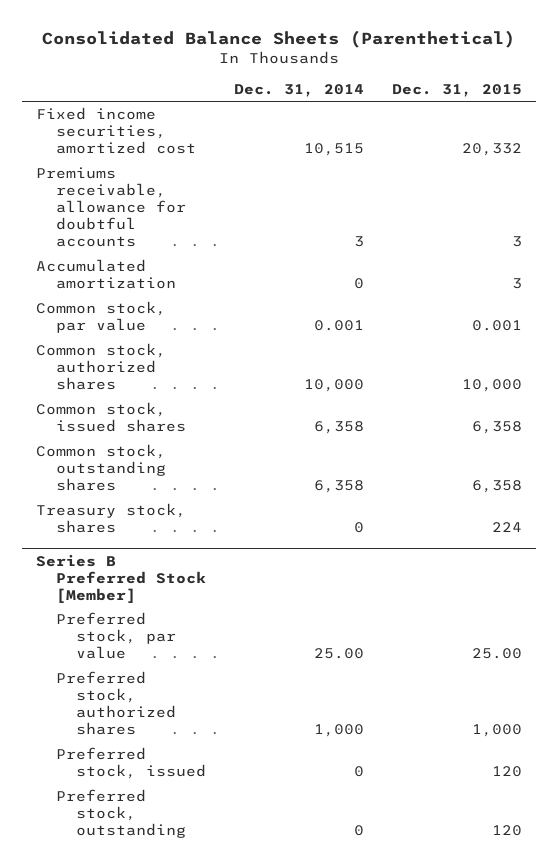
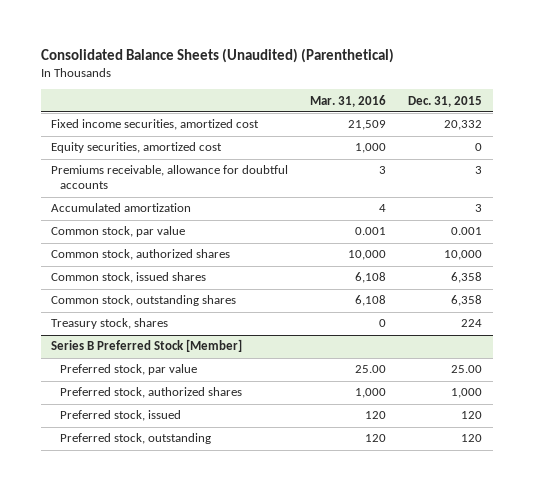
- Consolidated Balance Sheets (Parenthetical)
+ Consolidated Balance Sheets (Unaudited) (Parenthetical)
- | Dec. 31, 2014 | Dec. 31, 2015
+ | Mar. 31, 2016 | Dec. 31, 2015
+ Equity securities, amortized cost | 1,000 | 0

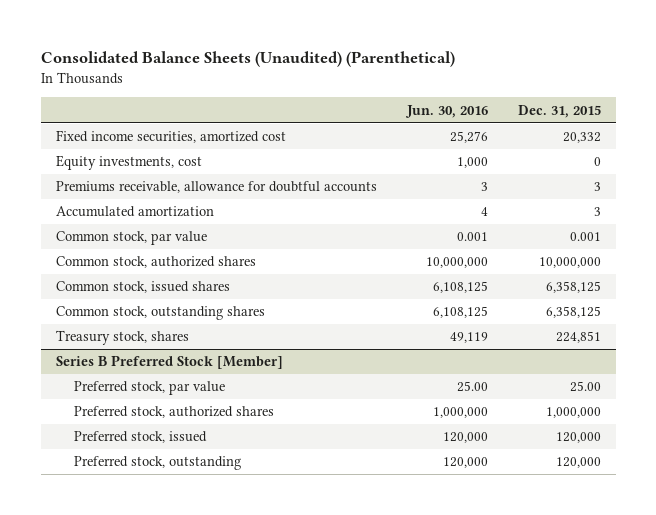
- | Mar. 31, 2016 | Dec. 31, 2015
+ | Jun. 30, 2016 | Dec. 31, 2015
- Equity securities, amortized cost | 1,000 | 0
+ Equity investments, cost | 1,000 | 0
- Common stock, authorized shares | 10,000 | 10,000
- Common stock, issued shares | 6,108 | 6,358
- Common stock, outstanding shares | 6,108 | 6,358
- Treasury stock, shares | 0 | 224
+ Common stock, authorized shares | 10,000,000 | 10,000,000
+ Common stock, issued shares | 6,108,125 | 6,358,125
+ Common stock, outstanding shares | 6,108,125 | 6,358,125
+ Treasury stock, shares | 49,119 | 224,851
@ Series B Preferred Stock [Member]
- Preferred stock, authorized shares | 1,000 | 1,000
- Preferred stock, issued | 120 | 120
- Preferred stock, outstanding | 120 | 120
+ Preferred stock, authorized shares | 1,000,000 | 1,000,000
+ Preferred stock, issued | 120,000 | 120,000
+ Preferred stock, outstanding | 120,000 | 120,000

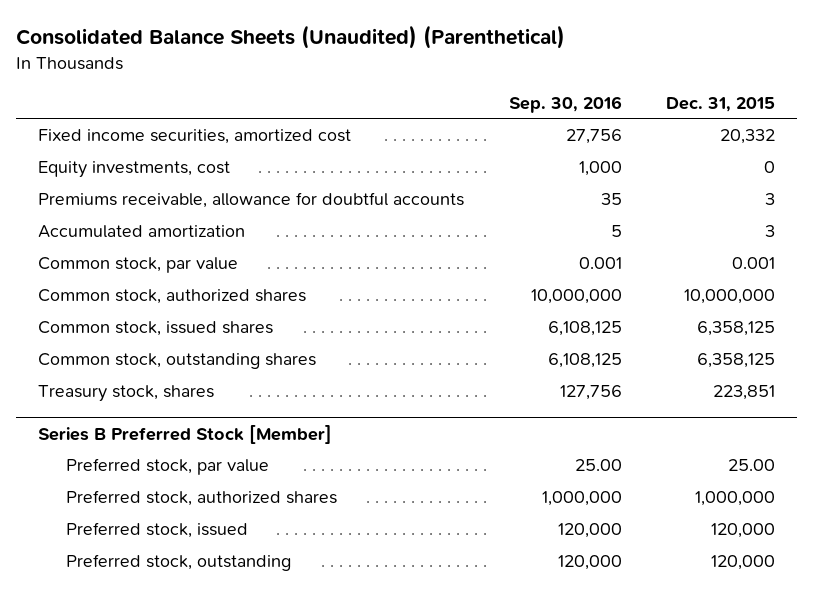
- | Jun. 30, 2016 | Dec. 31, 2015
+ | Sep. 30, 2016 | Dec. 31, 2015
- Treasury stock, shares | 49,119 | 224,851
+ Treasury stock, shares | 127,756 | 223,851

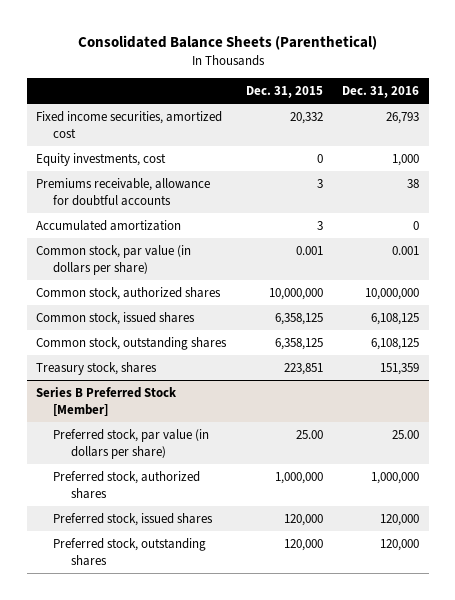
- Consolidated Balance Sheets (Unaudited) (Parenthetical)
+ Consolidated Balance Sheets (Parenthetical)
- | Sep. 30, 2016 | Dec. 31, 2015
+ | Dec. 31, 2015 | Dec. 31, 2016
- Common stock, par value | 0.001 | 0.001
+ Common stock, par value (in dollars per share) | 0.001 | 0.001
@ Series B Preferred Stock [Member]
- Preferred stock, par value | 25.00 | 25.00
+ Preferred stock, par value (in dollars per share) | 25.00 | 25.00
- Preferred stock, issued | 120,000 | 120,000
- Preferred stock, outstanding | 120,000 | 120,000
+ Preferred stock, issued shares | 120,000 | 120,000
+ Preferred stock, outstanding shares | 120,000 | 120,000

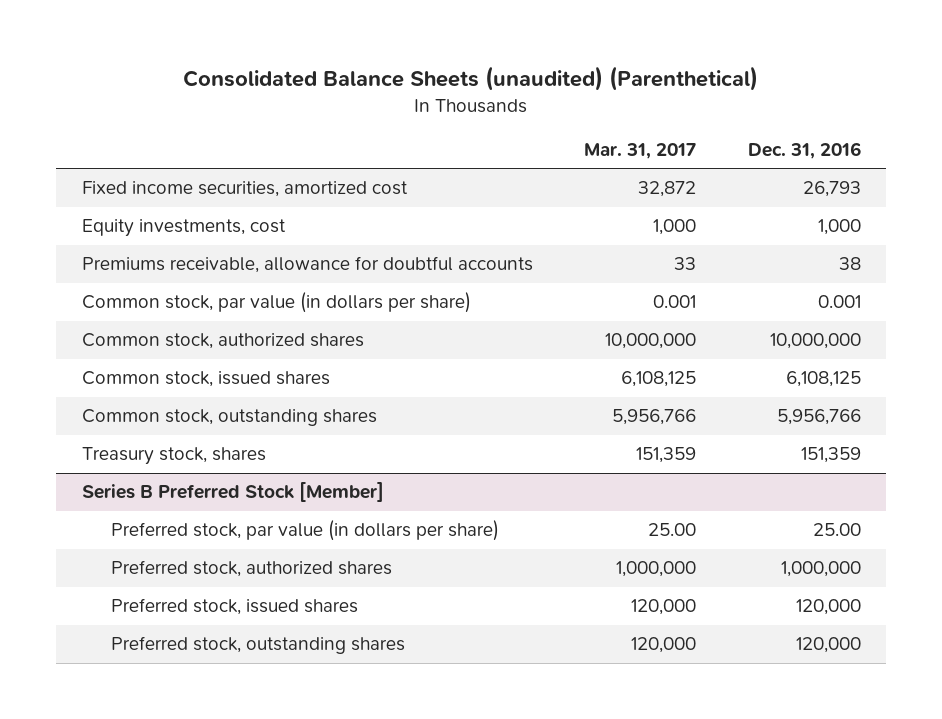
- Consolidated Balance Sheets (Parenthetical)
+ Consolidated Balance Sheets (unaudited) (Parenthetical)
- | Dec. 31, 2015 | Dec. 31, 2016
+ | Mar. 31, 2017 | Dec. 31, 2016
- Accumulated amortization | 3 | 0
- Common stock, outstanding shares | 6,358,125 | 6,108,125
+ Common stock, outstanding shares | 5,956,766 | 5,956,766

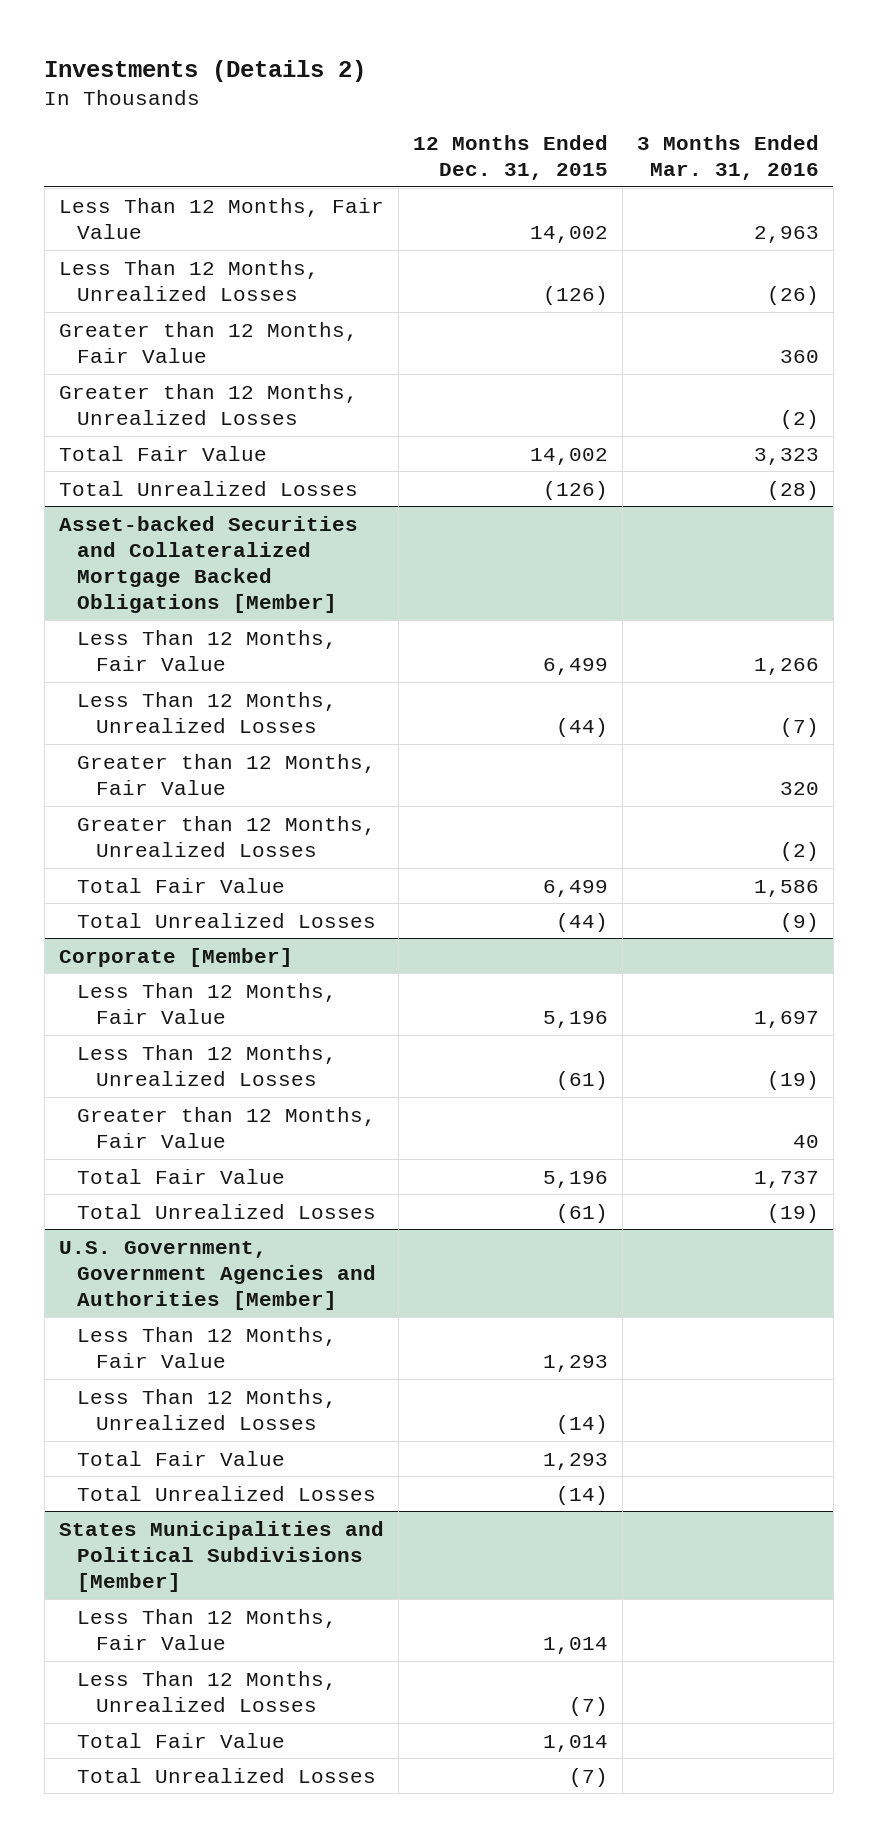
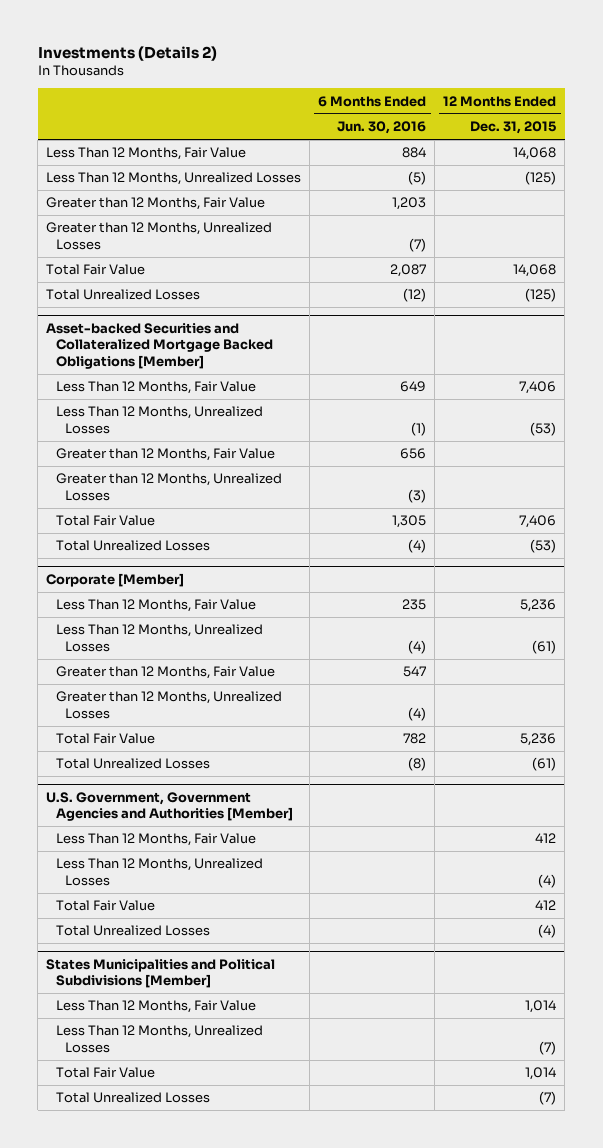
- | 12 Months Ended Dec. 31, 2015 | 3 Months Ended Mar. 31, 2016
+ | 6 Months Ended Jun. 30, 2016 | 12 Months Ended Dec. 31, 2015
- Less Than 12 Months, Fair Value | 14,002 | 2,963
- Less Than 12 Months, Unrealized Losses | (126) | (26)
+ Less Than 12 Months, Fair Value | 884 | 14,068
+ Less Than 12 Months, Unrealized Losses | (5) | (125)
- Total Fair Value | 14,002 | 3,323
- Total Unrealized Losses | (126) | (28)
+ Total Fair Value | 2,087 | 14,068
+ Total Unrealized Losses | (12) | (125)
@ Asset-backed Securities and Collateralized Mortgage Backed Obligations [Member]
- Less Than 12 Months, Fair Value | 6,499 | 1,266
- Less Than 12 Months, Unrealized Losses | (44) | (7)
+ Less Than 12 Months, Fair Value | 649 | 7,406
+ Less Than 12 Months, Unrealized Losses | (1) | (53)
- Total Fair Value | 6,499 | 1,586
- Total Unrealized Losses | (44) | (9)
+ Total Fair Value | 1,305 | 7,406
+ Total Unrealized Losses | (4) | (53)
@ Corporate [Member]
- Less Than 12 Months, Fair Value | 5,196 | 1,697
+ Less Than 12 Months, Fair Value | 235 | 5,236
- Total Fair Value | 5,196 | 1,737
+ Greater than 12 Months, Unrealized Losses | (4) |
+ Total Fair Value | 782 | 5,236
@ U.S. Government, Government Agencies and Authorities [Member]
- Less Than 12 Months, Fair Value | 1,293 |
- Less Than 12 Months, Unrealized Losses | (14) |
- Total Fair Value | 1,293 |
- Total Unrealized Losses | (14) |
+ Less Than 12 Months, Fair Value | | 412
+ Less Than 12 Months, Unrealized Losses | | (4)
+ Total Fair Value | | 412
+ Total Unrealized Losses | | (4)

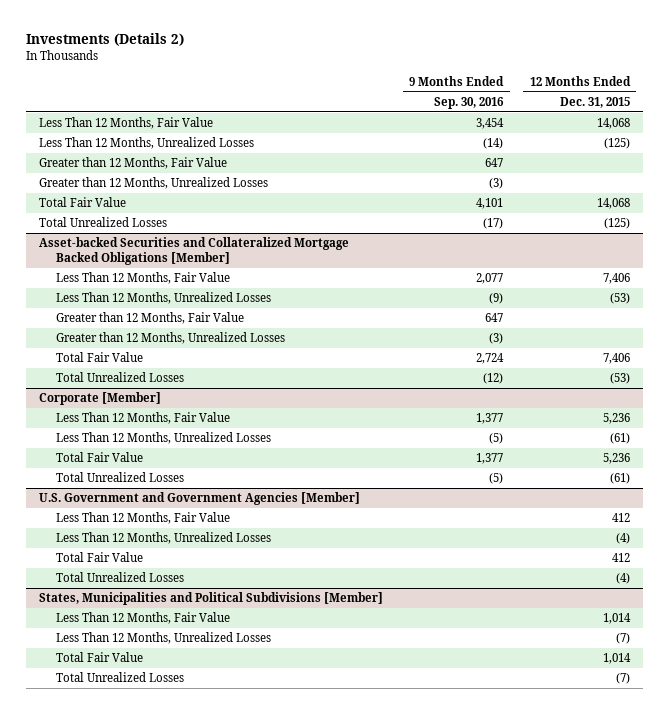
- | 6 Months Ended Jun. 30, 2016 | 12 Months Ended Dec. 31, 2015
+ | 9 Months Ended Sep. 30, 2016 | 12 Months Ended Dec. 31, 2015
@ Corporate [Member]
- Greater than 12 Months, Fair Value | 547 |
- Greater than 12 Months, Unrealized Losses | (4) |
- U.S. Government, Government Agencies and Authorities [Member]
+ U.S. Government and Government Agencies [Member]
- States Municipalities and Political Subdivisions [Member]
+ States, Municipalities and Political Subdivisions [Member]

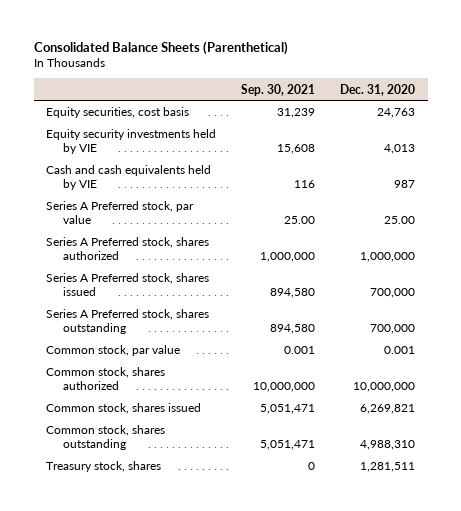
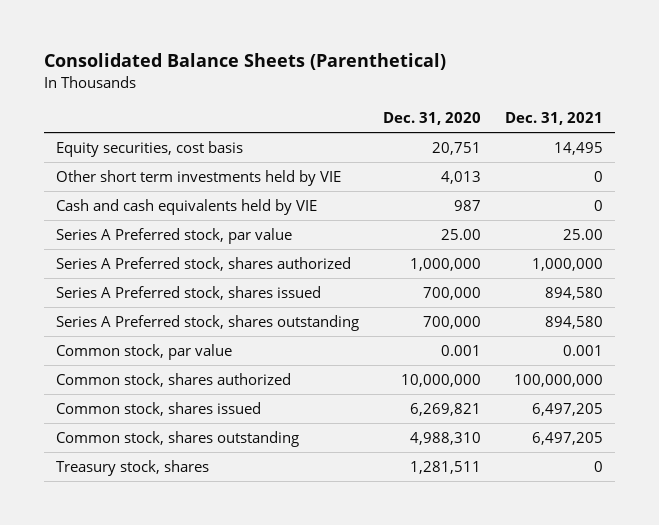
- | Sep. 30, 2021 | Dec. 31, 2020
+ | Dec. 31, 2020 | Dec. 31, 2021
- Equity securities, cost basis | 31,239 | 24,763
- Equity security investments held by VIE | 15,608 | 4,013
+ Equity securities, cost basis | 20,751 | 14,495
+ Other short term investments held by VIE | 4,013 | 0

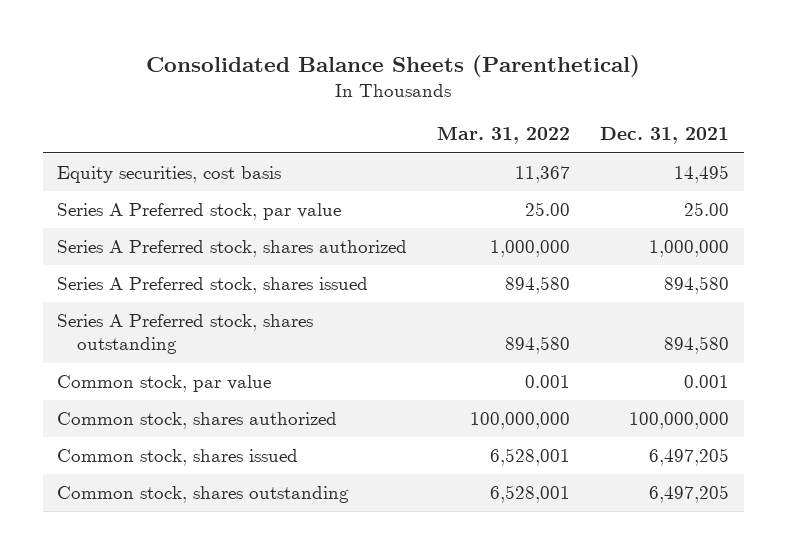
- | Dec. 31, 2020 | Dec. 31, 2021
+ | Mar. 31, 2022 | Dec. 31, 2021
- Other short term investments held by VIE | 4,013 | 0
- Cash and cash equivalents held by VIE | 987 | 0
- Treasury stock, shares | 1,281,511 | 0

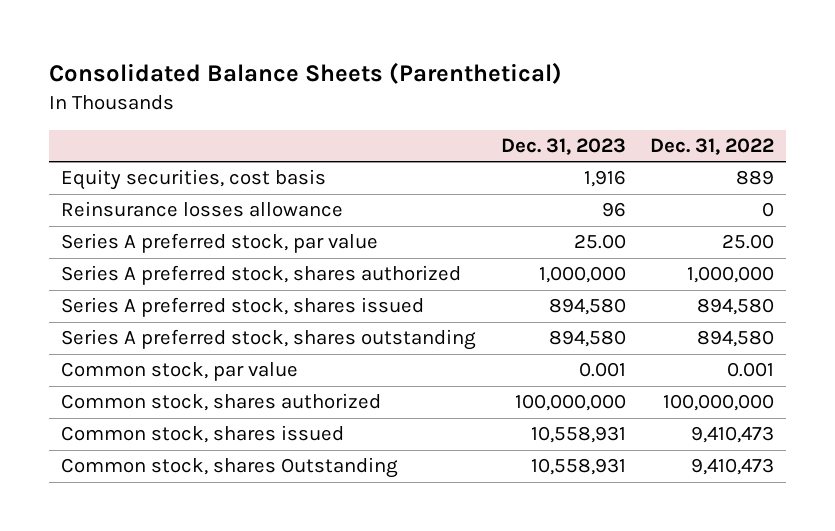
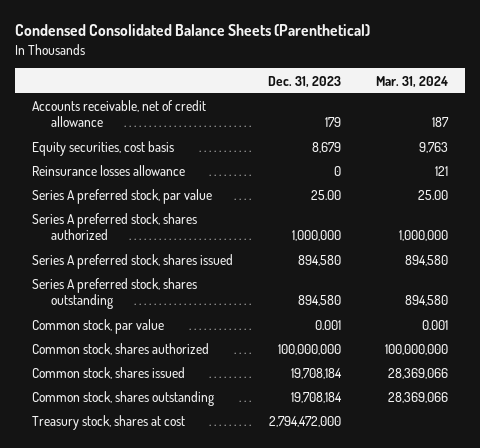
- Consolidated Balance Sheets (Parenthetical)
+ Condensed Consolidated Balance Sheets (Parenthetical)
- | Dec. 31, 2023 | Dec. 31, 2022
+ | Dec. 31, 2023 | Mar. 31, 2024
- Equity securities, cost basis | 1,916 | 889
- Reinsurance losses allowance | 96 | 0
+ Accounts receivable, net of credit allowance | 179 | 187
+ Equity securities, cost basis | 8,679 | 9,763
+ Reinsurance losses allowance | 0 | 121
- Common stock, shares issued | 10,558,931 | 9,410,473
- Common stock, shares Outstanding | 10,558,931 | 9,410,473
+ Common stock, shares issued | 19,708,184 | 28,369,066
+ Common stock, shares outstanding | 19,708,184 | 28,369,066
+ Treasury stock, shares at cost | 2,794,472,000 |

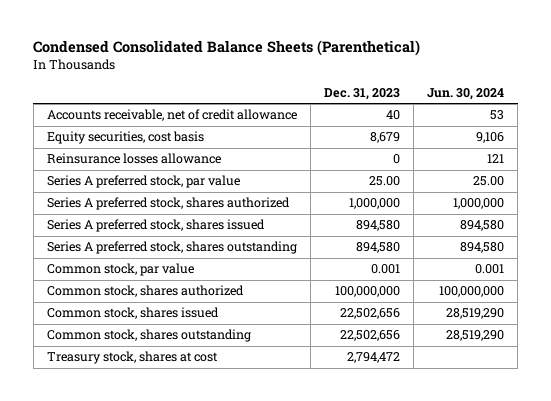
- | Dec. 31, 2023 | Mar. 31, 2024
+ | Dec. 31, 2023 | Jun. 30, 2024
- Accounts receivable, net of credit allowance | 179 | 187
+ Accounts receivable, net of credit allowance | 40 | 53
- Common stock, shares issued | 19,708,184 | 28,369,066
- Common stock, shares outstanding | 19,708,184 | 28,369,066
- Treasury stock, shares at cost | 2,794,472,000 |
+ Common stock, shares issued | 22,502,656 | 28,519,290
+ Common stock, shares outstanding | 22,502,656 | 28,519,290
+ Treasury stock, shares at cost | 2,794,472 |

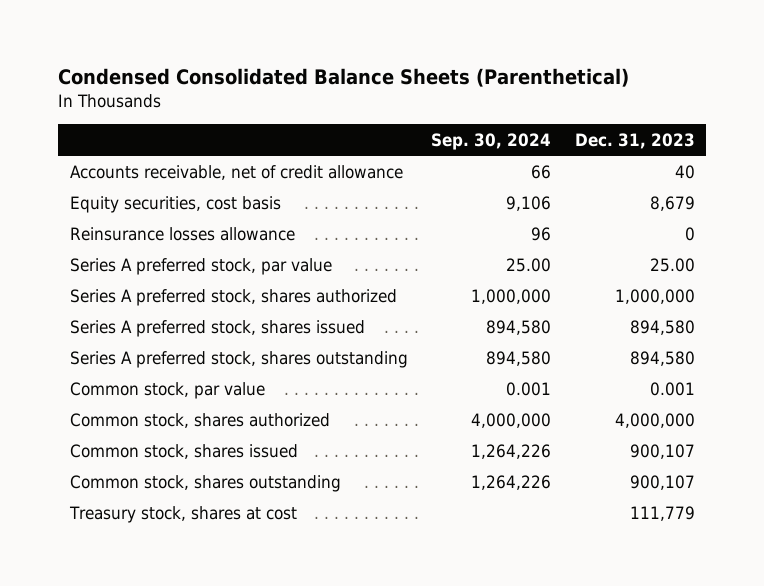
- | Dec. 31, 2023 | Jun. 30, 2024
+ | Sep. 30, 2024 | Dec. 31, 2023
- Common stock, shares authorized | 100,000,000 | 100,000,000
- Common stock, shares issued | 22,502,656 | 28,519,290
- Common stock, shares outstanding | 22,502,656 | 28,519,290
- Treasury stock, shares at cost | 2,794,472 |
+ Common stock, shares authorized | 4,000,000 | 4,000,000
+ Common stock, shares issued | 1,264,226 | 900,107
+ Common stock, shares outstanding | 1,264,226 | 900,107
+ Treasury stock, shares at cost | | 111,779

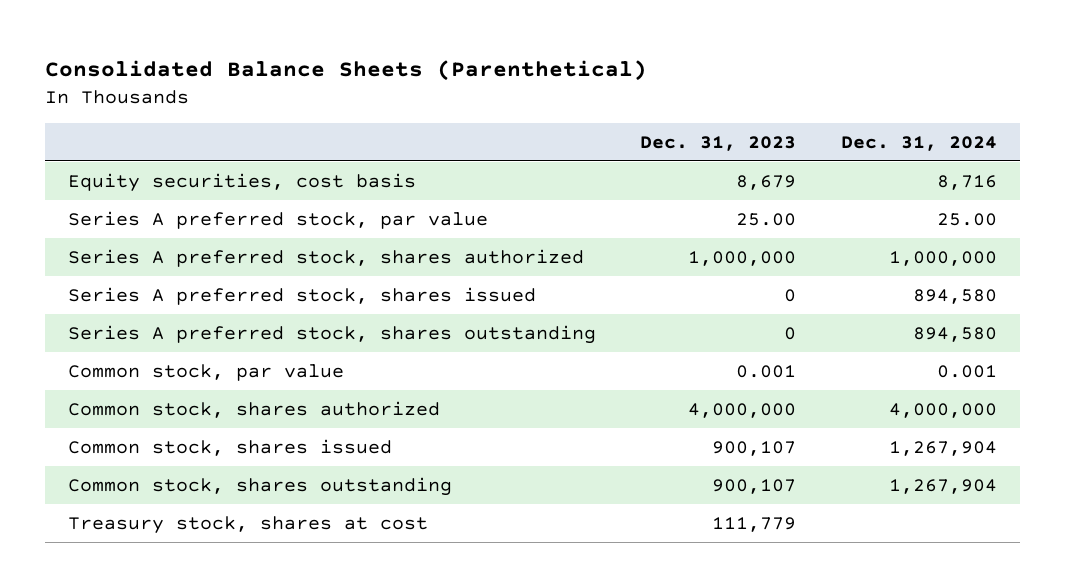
- Condensed Consolidated Balance Sheets (Parenthetical)
+ Consolidated Balance Sheets (Parenthetical)
- | Sep. 30, 2024 | Dec. 31, 2023
+ | Dec. 31, 2023 | Dec. 31, 2024
- Accounts receivable, net of credit allowance | 66 | 40
- Reinsurance losses allowance | 96 | 0
- Series A preferred stock, shares issued | 894,580 | 894,580
- Series A preferred stock, shares outstanding | 894,580 | 894,580
+ Series A preferred stock, shares issued | 0 | 894,580
+ Series A preferred stock, shares outstanding | 0 | 894,580

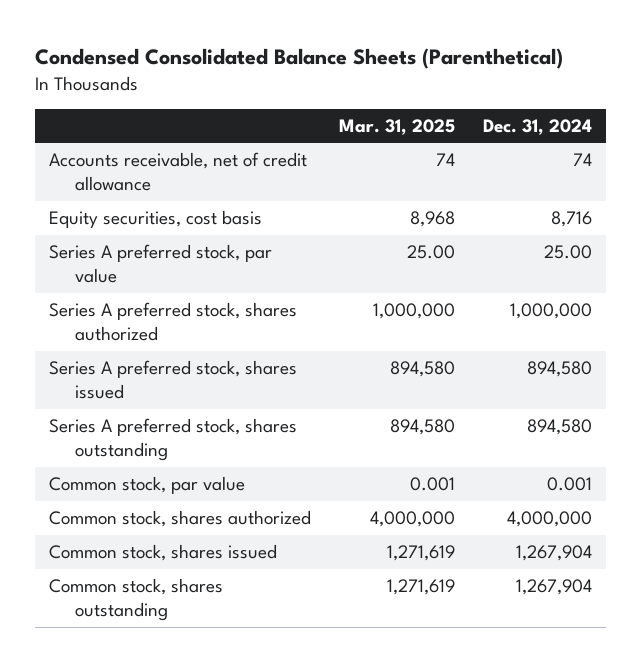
- Consolidated Balance Sheets (Parenthetical)
+ Condensed Consolidated Balance Sheets (Parenthetical)
- | Dec. 31, 2023 | Dec. 31, 2024
+ | Mar. 31, 2025 | Dec. 31, 2024
+ Accounts receivable, net of credit allowance | 74 | 74
- Treasury stock, shares at cost | 111,779 |

